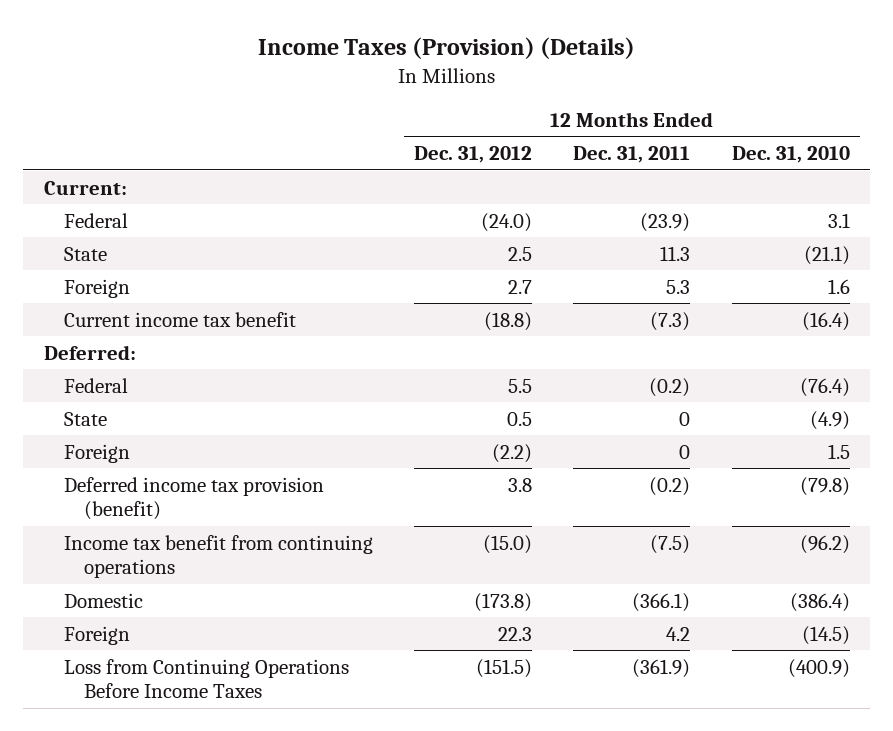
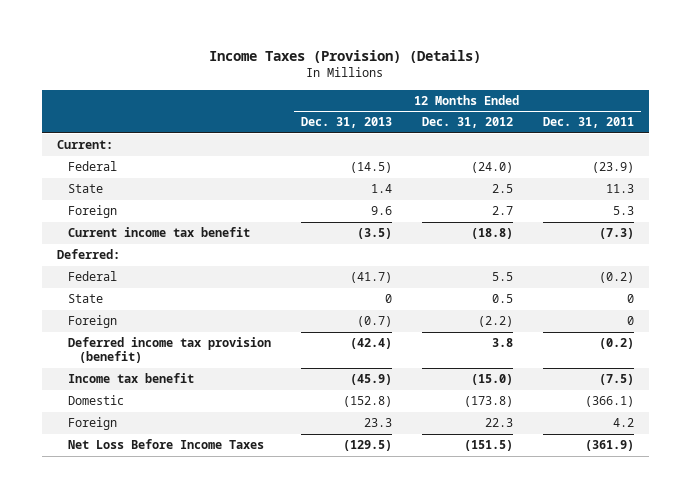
- | 12 Months Ended Dec. 31, 2012 | 12 Months Ended Dec. 31, 2011 | 12 Months Ended Dec. 31, 2010
+ | 12 Months Ended Dec. 31, 2013 | 12 Months Ended Dec. 31, 2012 | 12 Months Ended Dec. 31, 2011
- Income tax benefit from continuing operations | (15.0) | (7.5) | (96.2)
+ Income tax benefit | (45.9) | (15.0) | (7.5)
- Loss from Continuing Operations Before Income Taxes | (151.5) | (361.9) | (400.9)
+ Net Loss Before Income Taxes | (129.5) | (151.5) | (361.9)

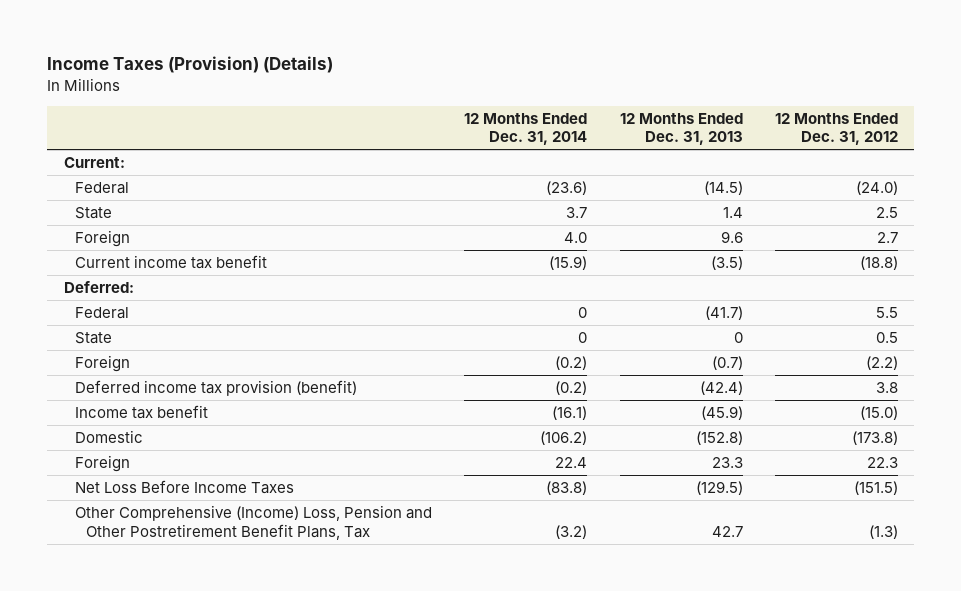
- | 12 Months Ended Dec. 31, 2013 | 12 Months Ended Dec. 31, 2012 | 12 Months Ended Dec. 31, 2011
+ | 12 Months Ended Dec. 31, 2014 | 12 Months Ended Dec. 31, 2013 | 12 Months Ended Dec. 31, 2012
+ Other Comprehensive (Income) Loss, Pension and Other Postretirement Benefit Plans, Tax | (3.2) | 42.7 | (1.3)

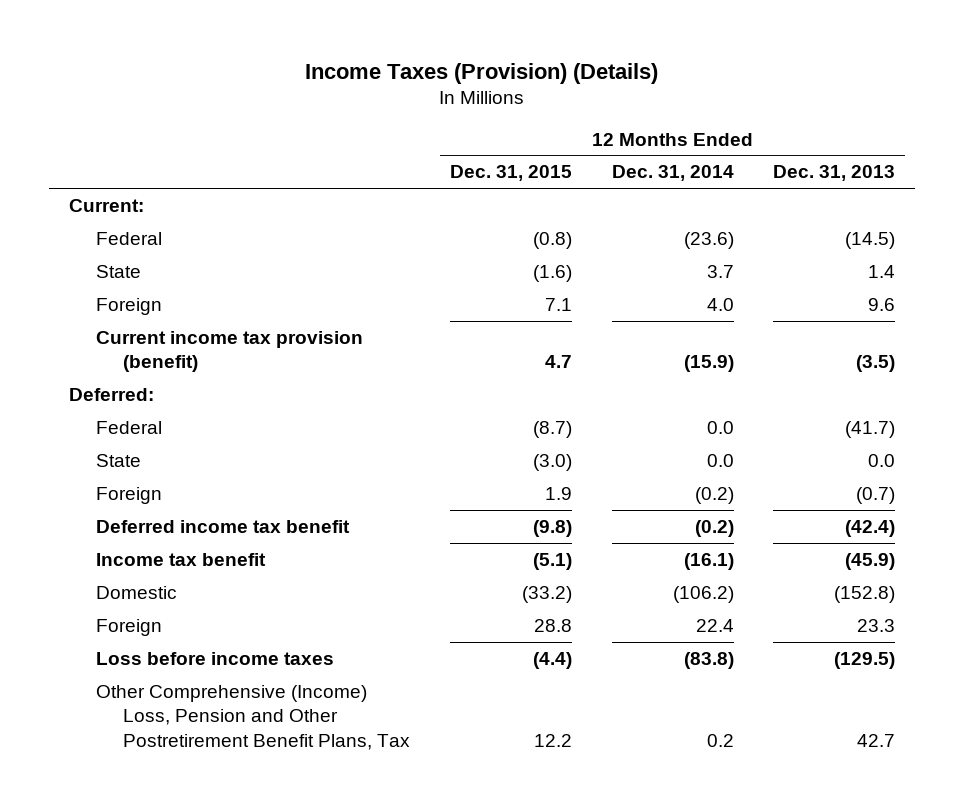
- | 12 Months Ended Dec. 31, 2014 | 12 Months Ended Dec. 31, 2013 | 12 Months Ended Dec. 31, 2012
+ | 12 Months Ended Dec. 31, 2015 | 12 Months Ended Dec. 31, 2014 | 12 Months Ended Dec. 31, 2013
- Current income tax benefit | (15.9) | (3.5) | (18.8)
+ Current income tax provision (benefit) | 4.7 | (15.9) | (3.5)
- Federal | 0 | (41.7) | 5.5
- State | 0 | 0 | 0.5
+ Federal | (8.7) | 0.0 | (41.7)
+ State | (3.0) | 0.0 | 0.0
- Deferred income tax provision (benefit) | (0.2) | (42.4) | 3.8
+ Deferred income tax benefit | (9.8) | (0.2) | (42.4)
- Net Loss Before Income Taxes | (83.8) | (129.5) | (151.5)
- Other Comprehensive (Income) Loss, Pension and Other Postretirement Benefit Plans, Tax | (3.2) | 42.7 | (1.3)
+ Loss before income taxes | (4.4) | (83.8) | (129.5)
+ Other Comprehensive (Income) Loss, Pension and Other Postretirement Benefit Plans, Tax | 12.2 | 0.2 | 42.7

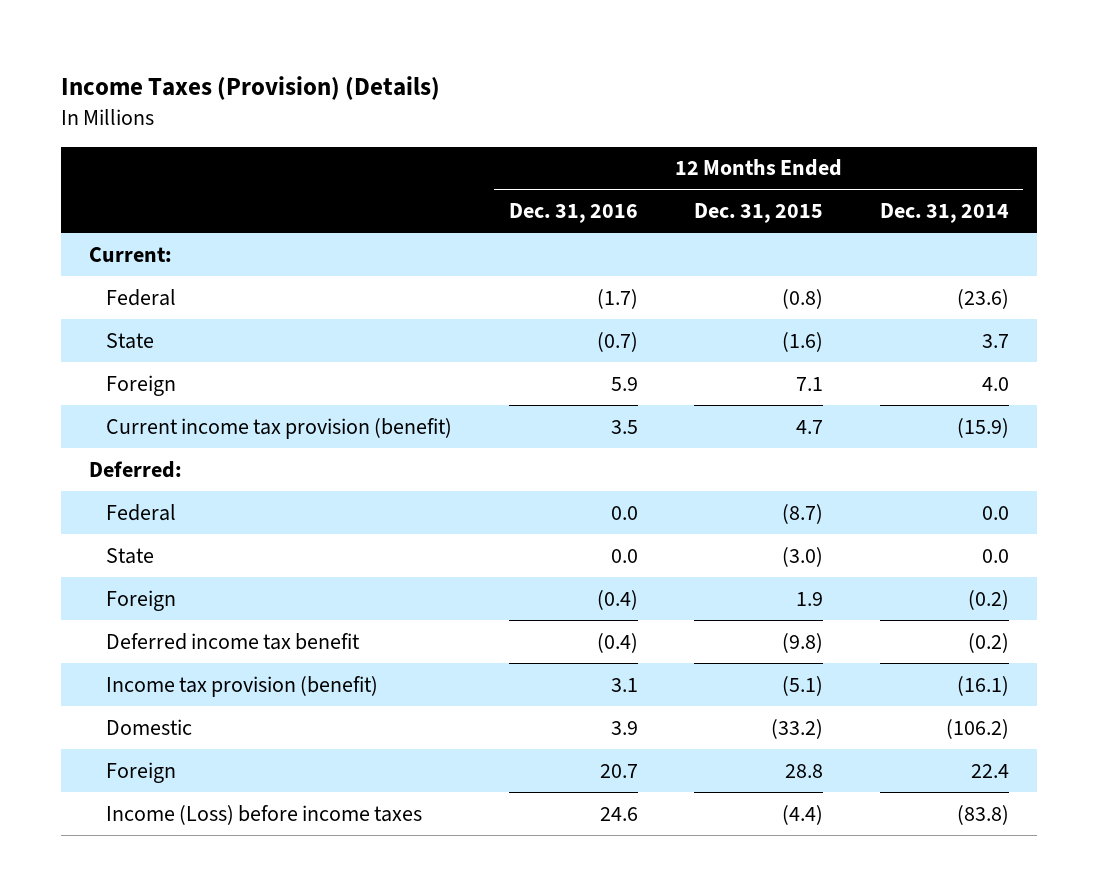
- | 12 Months Ended Dec. 31, 2015 | 12 Months Ended Dec. 31, 2014 | 12 Months Ended Dec. 31, 2013
+ | 12 Months Ended Dec. 31, 2016 | 12 Months Ended Dec. 31, 2015 | 12 Months Ended Dec. 31, 2014
- Income tax benefit | (5.1) | (16.1) | (45.9)
+ Income tax provision (benefit) | 3.1 | (5.1) | (16.1)
- Loss before income taxes | (4.4) | (83.8) | (129.5)
- Other Comprehensive (Income) Loss, Pension and Other Postretirement Benefit Plans, Tax | 12.2 | 0.2 | 42.7
+ Income (Loss) before income taxes | 24.6 | (4.4) | (83.8)

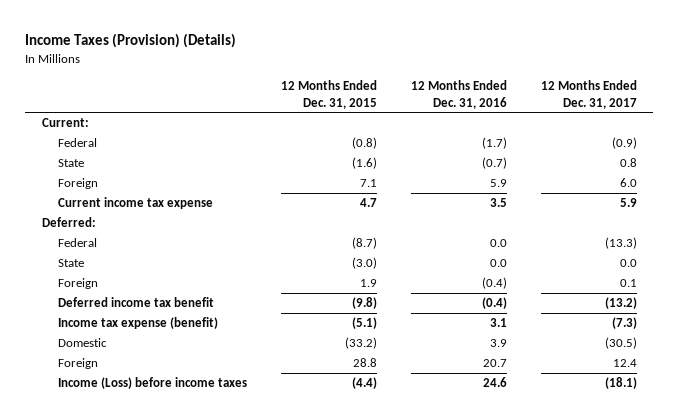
- | 12 Months Ended Dec. 31, 2016 | 12 Months Ended Dec. 31, 2015 | 12 Months Ended Dec. 31, 2014
+ | 12 Months Ended Dec. 31, 2015 | 12 Months Ended Dec. 31, 2016 | 12 Months Ended Dec. 31, 2017
- Current income tax provision (benefit) | 3.5 | 4.7 | (15.9)
+ Current income tax expense | 4.7 | 3.5 | 5.9
- Income tax provision (benefit) | 3.1 | (5.1) | (16.1)
+ Income tax expense (benefit) | (5.1) | 3.1 | (7.3)

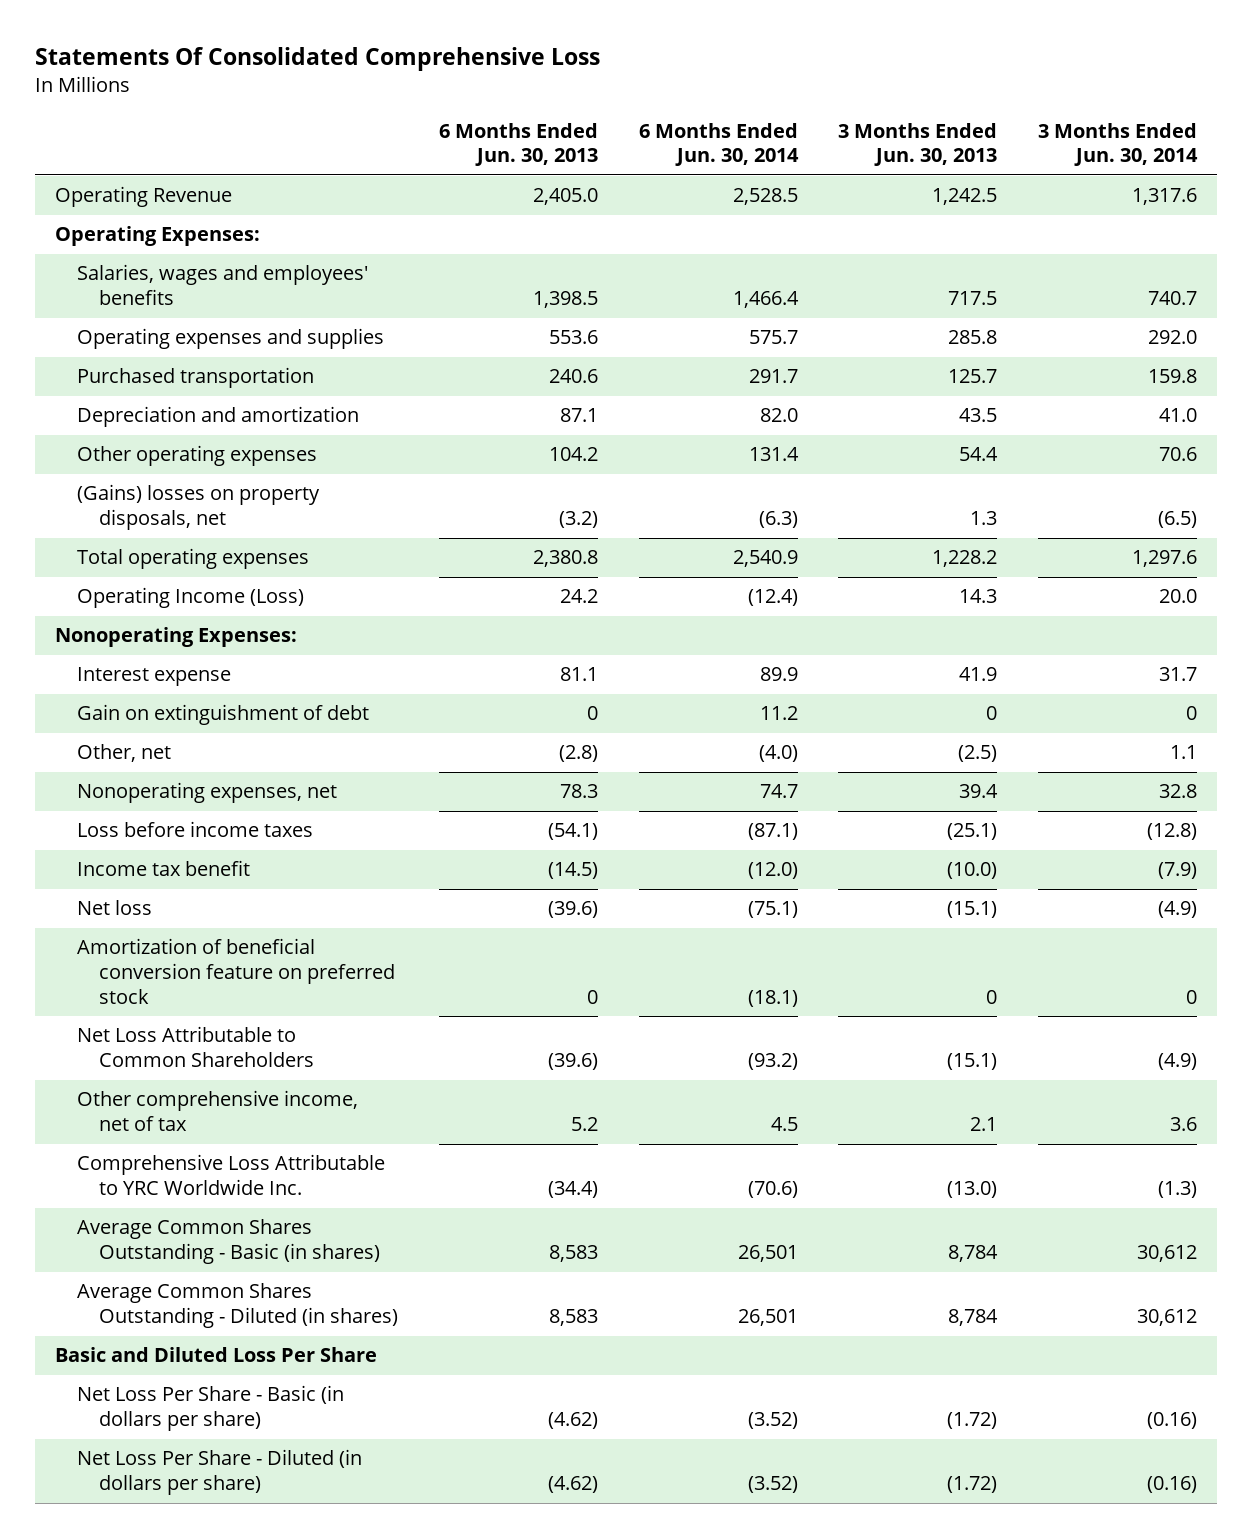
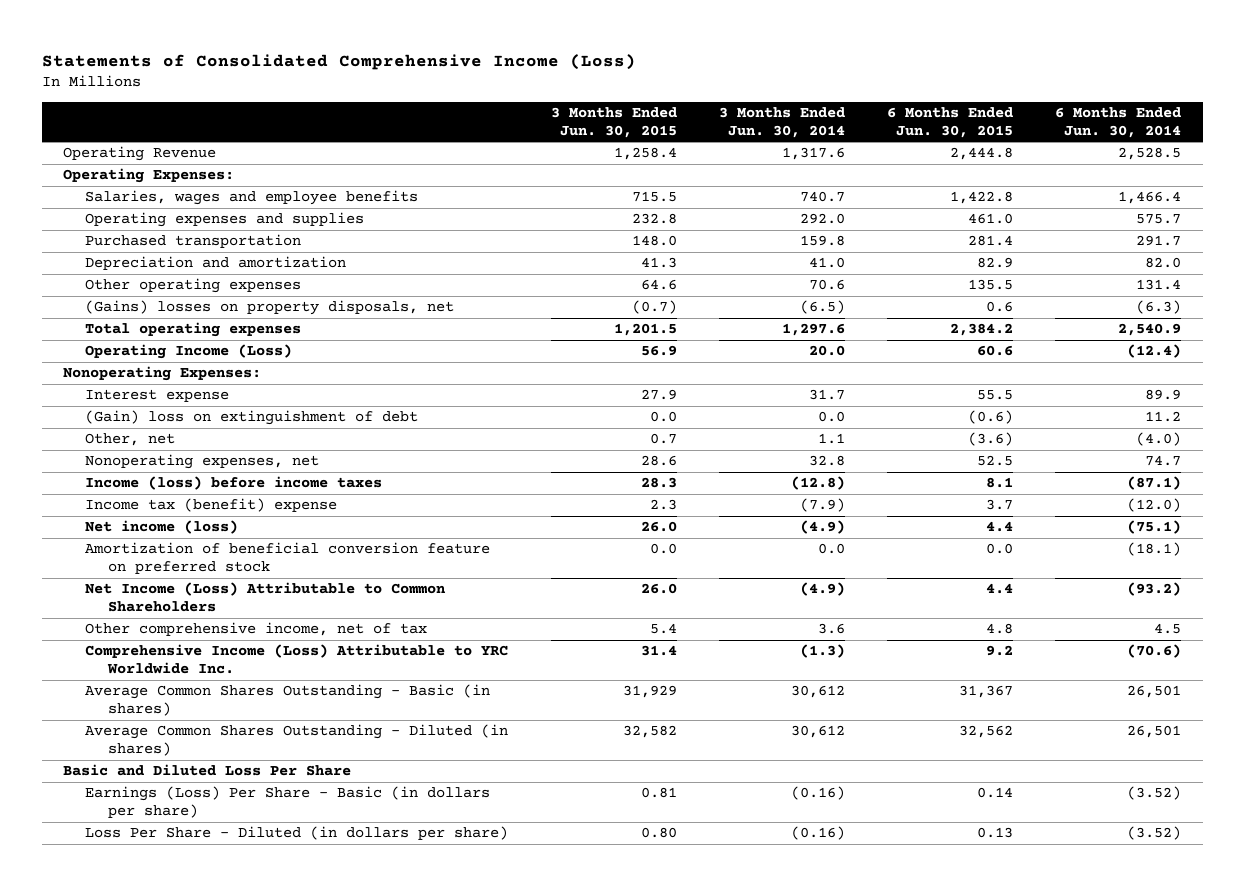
- Statements Of Consolidated Comprehensive Loss
+ Statements of Consolidated Comprehensive Income (Loss)
- | 6 Months Ended Jun. 30, 2013 | 6 Months Ended Jun. 30, 2014 | 3 Months Ended Jun. 30, 2013 | 3 Months Ended Jun. 30, 2014
+ | 3 Months Ended Jun. 30, 2015 | 3 Months Ended Jun. 30, 2014 | 6 Months Ended Jun. 30, 2015 | 6 Months Ended Jun. 30, 2014
- Salaries, wages and employees' benefits | 1,398.5 | 1,466.4 | 717.5 | 740.7
+ Salaries, wages and employee benefits | 715.5 | 740.7 | 1,422.8 | 1,466.4
- Gain on extinguishment of debt | 0 | 11.2 | 0 | 0
+ (Gain) loss on extinguishment of debt | 0.0 | 0.0 | (0.6) | 11.2
- Loss before income taxes | (54.1) | (87.1) | (25.1) | (12.8)
- Income tax benefit | (14.5) | (12.0) | (10.0) | (7.9)
- Net loss | (39.6) | (75.1) | (15.1) | (4.9)
- Amortization of beneficial conversion feature on preferred stock | 0 | (18.1) | 0 | 0
- Net Loss Attributable to Common Shareholders | (39.6) | (93.2) | (15.1) | (4.9)
+ Income (loss) before income taxes | 28.3 | (12.8) | 8.1 | (87.1)
+ Income tax (benefit) expense | 2.3 | (7.9) | 3.7 | (12.0)
+ Net income (loss) | 26.0 | (4.9) | 4.4 | (75.1)
+ Amortization of beneficial conversion feature on preferred stock | 0.0 | 0.0 | 0.0 | (18.1)
+ Net Income (Loss) Attributable to Common Shareholders | 26.0 | (4.9) | 4.4 | (93.2)
- Comprehensive Loss Attributable to YRC Worldwide Inc. | (34.4) | (70.6) | (13.0) | (1.3)
+ Comprehensive Income (Loss) Attributable to YRC Worldwide Inc. | 31.4 | (1.3) | 9.2 | (70.6)
- Net Loss Per Share - Basic (in dollars per share) | (4.62) | (3.52) | (1.72) | (0.16)
- Net Loss Per Share - Diluted (in dollars per share) | (4.62) | (3.52) | (1.72) | (0.16)
+ Earnings (Loss) Per Share - Basic (in dollars per share) | 0.81 | (0.16) | 0.14 | (3.52)
+ Loss Per Share - Diluted (in dollars per share) | 0.80 | (0.16) | 0.13 | (3.52)

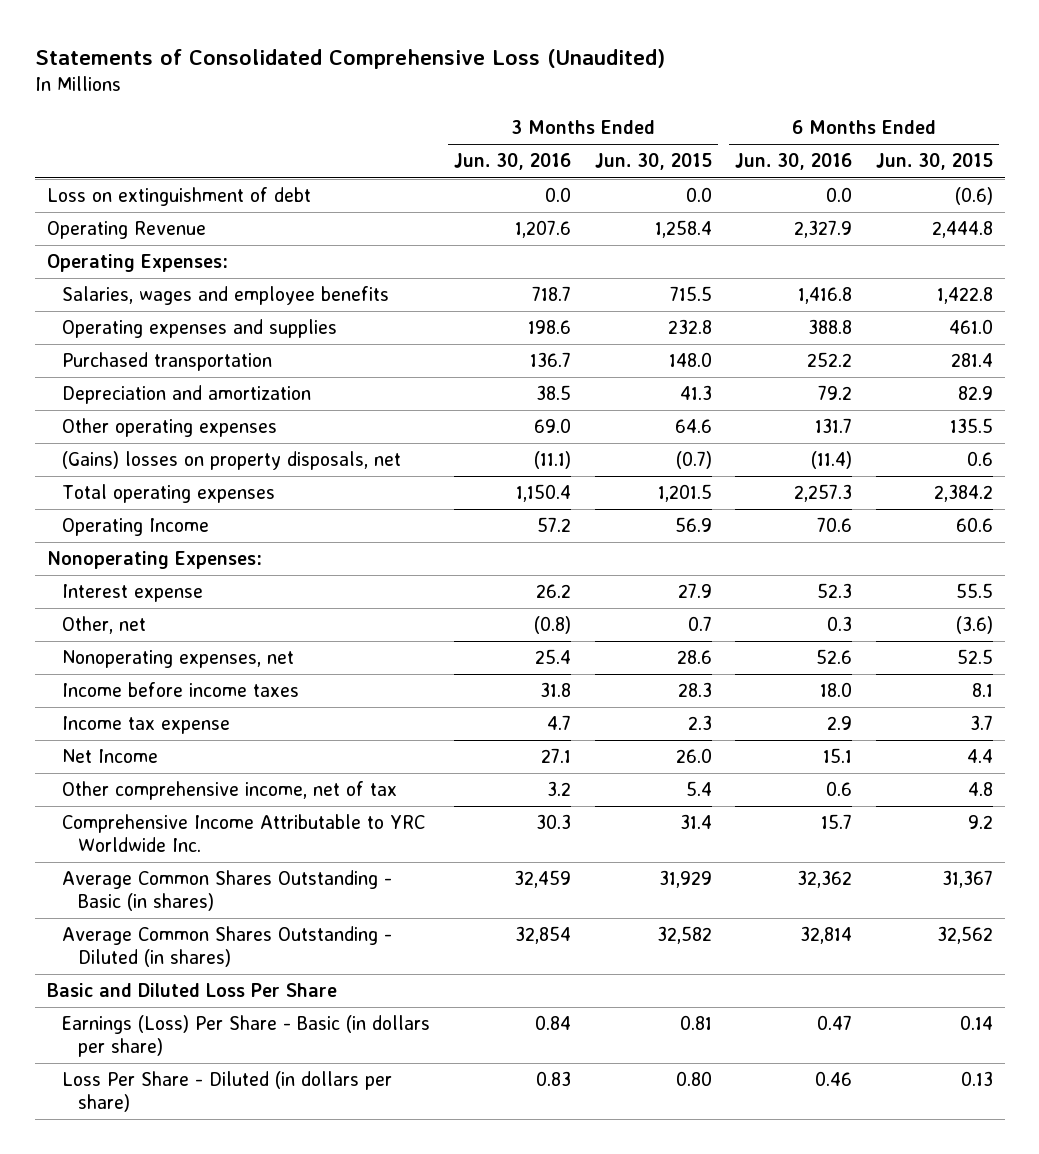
- Statements of Consolidated Comprehensive Income (Loss)
+ Statements of Consolidated Comprehensive Loss (Unaudited)
- | 3 Months Ended Jun. 30, 2015 | 3 Months Ended Jun. 30, 2014 | 6 Months Ended Jun. 30, 2015 | 6 Months Ended Jun. 30, 2014
+ | 3 Months Ended Jun. 30, 2016 | 3 Months Ended Jun. 30, 2015 | 6 Months Ended Jun. 30, 2016 | 6 Months Ended Jun. 30, 2015
+ Loss on extinguishment of debt | 0.0 | 0.0 | 0.0 | (0.6)
- Operating Income (Loss) | 56.9 | 20.0 | 60.6 | (12.4)
+ Operating Income | 57.2 | 56.9 | 70.6 | 60.6
- (Gain) loss on extinguishment of debt | 0.0 | 0.0 | (0.6) | 11.2
- Income (loss) before income taxes | 28.3 | (12.8) | 8.1 | (87.1)
- Income tax (benefit) expense | 2.3 | (7.9) | 3.7 | (12.0)
- Net income (loss) | 26.0 | (4.9) | 4.4 | (75.1)
- Amortization of beneficial conversion feature on preferred stock | 0.0 | 0.0 | 0.0 | (18.1)
- Net Income (Loss) Attributable to Common Shareholders | 26.0 | (4.9) | 4.4 | (93.2)
+ Income before income taxes | 31.8 | 28.3 | 18.0 | 8.1
+ Income tax expense | 4.7 | 2.3 | 2.9 | 3.7
+ Net Income | 27.1 | 26.0 | 15.1 | 4.4
- Comprehensive Income (Loss) Attributable to YRC Worldwide Inc. | 31.4 | (1.3) | 9.2 | (70.6)
+ Comprehensive Income Attributable to YRC Worldwide Inc. | 30.3 | 31.4 | 15.7 | 9.2

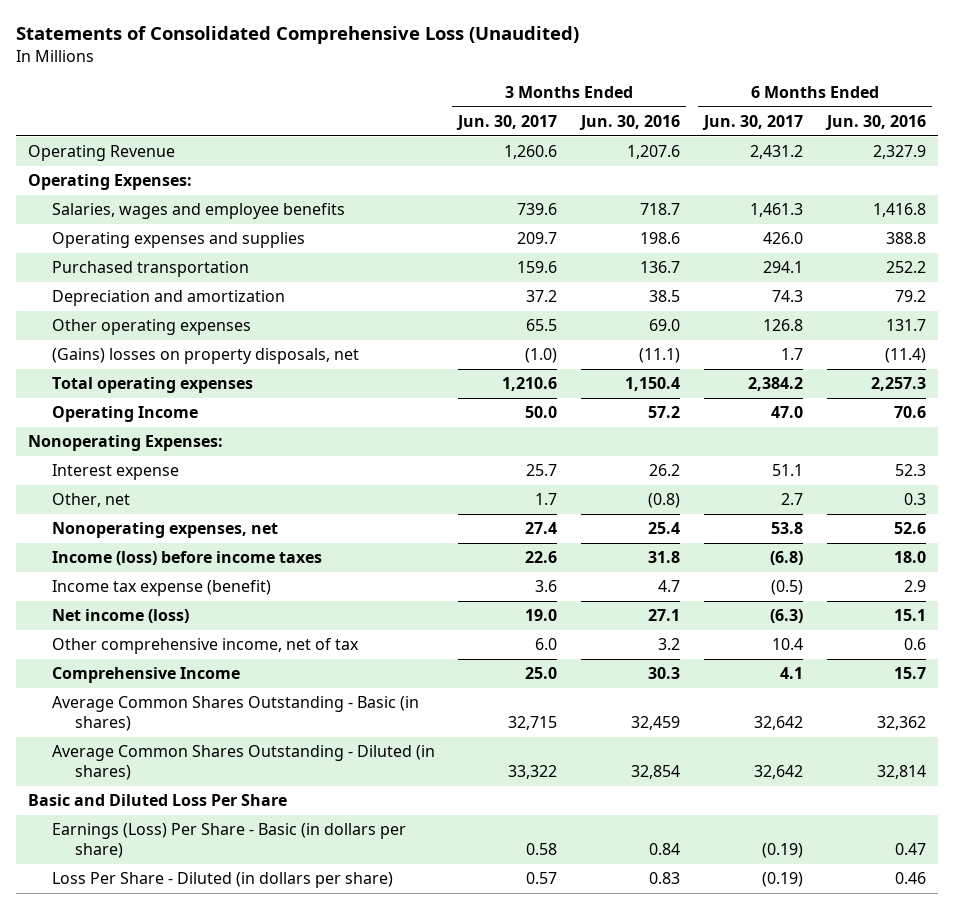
- | 3 Months Ended Jun. 30, 2016 | 3 Months Ended Jun. 30, 2015 | 6 Months Ended Jun. 30, 2016 | 6 Months Ended Jun. 30, 2015
+ | 3 Months Ended Jun. 30, 2017 | 3 Months Ended Jun. 30, 2016 | 6 Months Ended Jun. 30, 2017 | 6 Months Ended Jun. 30, 2016
- Loss on extinguishment of debt | 0.0 | 0.0 | 0.0 | (0.6)
- Income before income taxes | 31.8 | 28.3 | 18.0 | 8.1
- Income tax expense | 4.7 | 2.3 | 2.9 | 3.7
- Net Income | 27.1 | 26.0 | 15.1 | 4.4
+ Income (loss) before income taxes | 22.6 | 31.8 | (6.8) | 18.0
+ Income tax expense (benefit) | 3.6 | 4.7 | (0.5) | 2.9
+ Net income (loss) | 19.0 | 27.1 | (6.3) | 15.1
- Comprehensive Income Attributable to YRC Worldwide Inc. | 30.3 | 31.4 | 15.7 | 9.2
+ Comprehensive Income | 25.0 | 30.3 | 4.1 | 15.7

